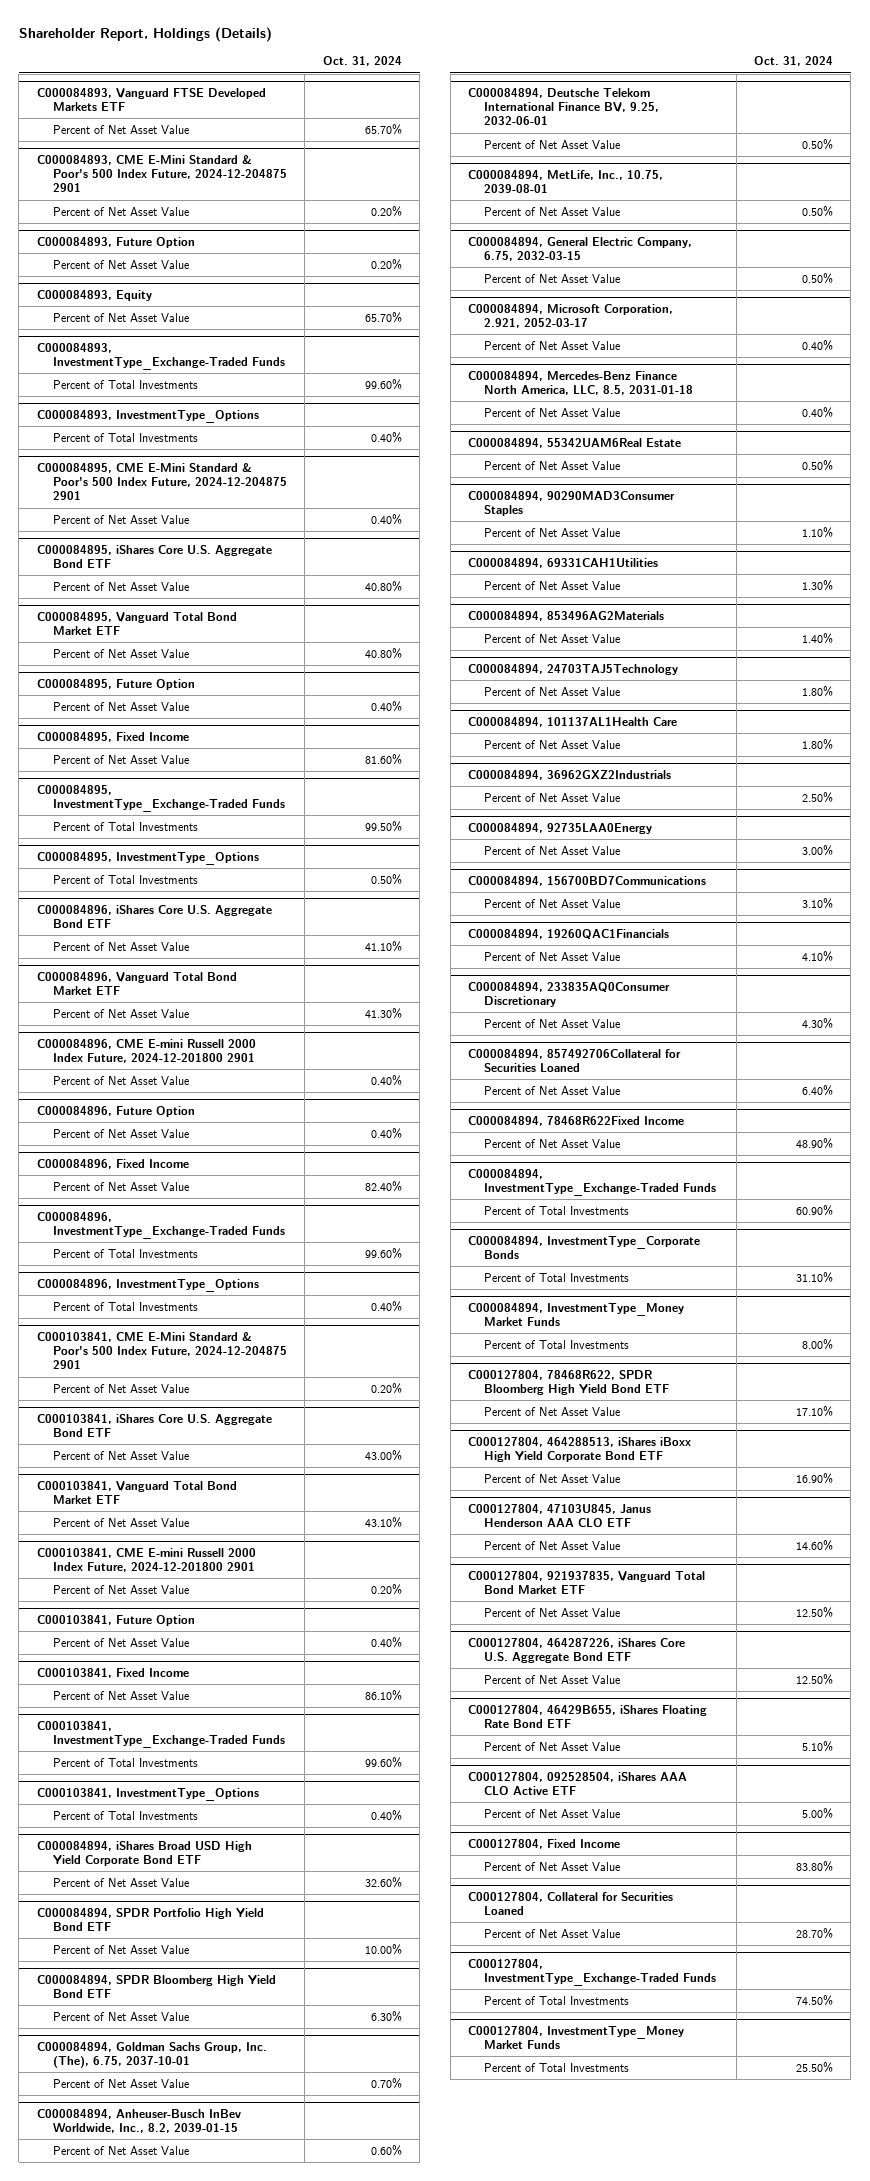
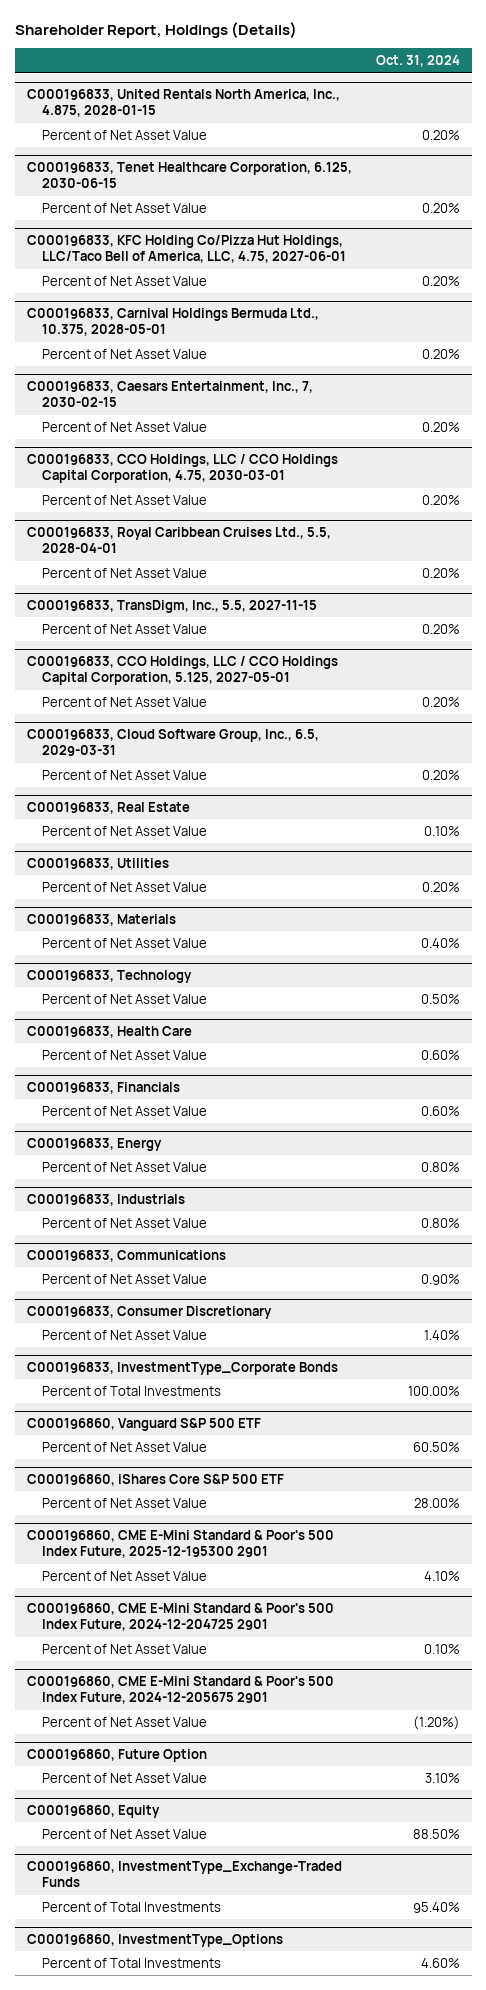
- C000084893, Vanguard FTSE Developed Markets ETF
- Percent of Net Asset Value | 65.70%
- C000084893, CME E-Mini Standard & Poor's 500 Index Future, 2024-12-204875 2901
+ C000196833, United Rentals North America, Inc., 4.875, 2028-01-15
- C000084893, Future Option
+ C000196833, Tenet Healthcare Corporation, 6.125, 2030-06-15
- C000084893, Equity
- Percent of Net Asset Value | 65.70%
- C000084893, InvestmentType_Exchange-Traded Funds
- Percent of Total Investments | 99.60%
- C000084893, InvestmentType_Options
- Percent of Total Investments | 0.40%
- C000084895, CME E-Mini Standard & Poor's 500 Index Future, 2024-12-204875 2901
- Percent of Net Asset Value | 0.40%
- C000084895, iShares Core U.S. Aggregate Bond ETF
- Percent of Net Asset Value | 40.80%
- C000084895, Vanguard Total Bond Market ETF
- Percent of Net Asset Value | 40.80%
- C000084895, Future Option
- Percent of Net Asset Value | 0.40%
- C000084895, Fixed Income
- Percent of Net Asset Value | 81.60%
- C000084895, InvestmentType_Exchange-Traded Funds
- Percent of Total Investments | 99.50%
- C000084895, InvestmentType_Options
- Percent of Total Investments | 0.50%
- C000084896, iShares Core U.S. Aggregate Bond ETF
- Percent of Net Asset Value | 41.10%
- C000084896, Vanguard Total Bond Market ETF
- Percent of Net Asset Value | 41.30%
- C000084896, CME E-mini Russell 2000 Index Future, 2024-12-201800 2901
- Percent of Net Asset Value | 0.40%
- C000084896, Future Option
- Percent of Net Asset Value | 0.40%
- C000084896, Fixed Income
- Percent of Net Asset Value | 82.40%
- C000084896, InvestmentType_Exchange-Traded Funds
- Percent of Total Investments | 99.60%
- C000084896, InvestmentType_Options
- Percent of Total Investments | 0.40%
- C000103841, CME E-Mini Standard & Poor's 500 Index Future, 2024-12-204875 2901
+ C000196833, KFC Holding Co/Pizza Hut Holdings, LLC/Taco Bell of America, LLC, 4.75, 2027-06-01
- C000103841, iShares Core U.S. Aggregate Bond ETF
- Percent of Net Asset Value | 43.00%
- C000103841, Vanguard Total Bond Market ETF
- Percent of Net Asset Value | 43.10%
- C000103841, CME E-mini Russell 2000 Index Future, 2024-12-201800 2901
+ C000196833, Carnival Holdings Bermuda Ltd., 10.375, 2028-05-01
- C000103841, Future Option
- Percent of Net Asset Value | 0.40%
- C000103841, Fixed Income
- Percent of Net Asset Value | 86.10%
- C000103841, InvestmentType_Exchange-Traded Funds
- Percent of Total Investments | 99.60%
- C000103841, InvestmentType_Options
- Percent of Total Investments | 0.40%
- C000084894, iShares Broad USD High Yield Corporate Bond ETF
- Percent of Net Asset Value | 32.60%
- C000084894, SPDR Portfolio High Yield Bond ETF
- Percent of Net Asset Value | 10.00%
- C000084894, SPDR Bloomberg High Yield Bond ETF
- Percent of Net Asset Value | 6.30%
- C000084894, Goldman Sachs Group, Inc. (The), 6.75, 2037-10-01
- Percent of Net Asset Value | 0.70%
- C000084894, Anheuser-Busch InBev Worldwide, Inc., 8.2, 2039-01-15
- Percent of Net Asset Value | 0.60%
- C000084894, Deutsche Telekom International Finance BV, 9.25, 2032-06-01
- Percent of Net Asset Value | 0.50%
- C000084894, MetLife, Inc., 10.75, 2039-08-01
- Percent of Net Asset Value | 0.50%
- C000084894, General Electric Company, 6.75, 2032-03-15
- Percent of Net Asset Value | 0.50%
- C000084894, Microsoft Corporation, 2.921, 2052-03-17
- Percent of Net Asset Value | 0.40%
- C000084894, Mercedes-Benz Finance North America, LLC, 8.5, 2031-01-18
+ C000196833, Caesars Entertainment, Inc., 7, 2030-02-15
+ Percent of Net Asset Value | 0.20%
+ C000196833, CCO Holdings, LLC / CCO Holdings Capital Corporation, 4.75, 2030-03-01
+ Percent of Net Asset Value | 0.20%
+ C000196833, Royal Caribbean Cruises Ltd., 5.5, 2028-04-01
+ Percent of Net Asset Value | 0.20%
+ C000196833, TransDigm, Inc., 5.5, 2027-11-15
+ Percent of Net Asset Value | 0.20%
+ C000196833, CCO Holdings, LLC / CCO Holdings Capital Corporation, 5.125, 2027-05-01
+ Percent of Net Asset Value | 0.20%
+ C000196833, Cloud Software Group, Inc., 6.5, 2029-03-31
+ Percent of Net Asset Value | 0.20%
+ C000196833, Real Estate
+ Percent of Net Asset Value | 0.10%
+ C000196833, Utilities
+ Percent of Net Asset Value | 0.20%
+ C000196833, Materials
- C000084894, 55342UAM6Real Estate
+ C000196833, Technology
- C000084894, 90290MAD3Consumer Staples
- Percent of Net Asset Value | 1.10%
- C000084894, 69331CAH1Utilities
- Percent of Net Asset Value | 1.30%
- C000084894, 853496AG2Materials
+ C000196833, Health Care
+ Percent of Net Asset Value | 0.60%
+ C000196833, Financials
+ Percent of Net Asset Value | 0.60%
+ C000196833, Energy
+ Percent of Net Asset Value | 0.80%
+ C000196833, Industrials
+ Percent of Net Asset Value | 0.80%
+ C000196833, Communications
+ Percent of Net Asset Value | 0.90%
+ C000196833, Consumer Discretionary
- C000084894, 24703TAJ5Technology
- Percent of Net Asset Value | 1.80%
- C000084894, 101137AL1Health Care
- Percent of Net Asset Value | 1.80%
- C000084894, 36962GXZ2Industrials
- Percent of Net Asset Value | 2.50%
- C000084894, 92735LAA0Energy
- Percent of Net Asset Value | 3.00%
- C000084894, 156700BD7Communications
- Percent of Net Asset Value | 3.10%
- C000084894, 19260QAC1Financials
+ C000196833, InvestmentType_Corporate Bonds
+ Percent of Total Investments | 100.00%
+ C000196860, Vanguard S&P 500 ETF
+ Percent of Net Asset Value | 60.50%
+ C000196860, iShares Core S&P 500 ETF
+ Percent of Net Asset Value | 28.00%
+ C000196860, CME E-Mini Standard & Poor's 500 Index Future, 2025-12-195300 2901
- C000084894, 233835AQ0Consumer Discretionary
- Percent of Net Asset Value | 4.30%
- C000084894, 857492706Collateral for Securities Loaned
- Percent of Net Asset Value | 6.40%
- C000084894, 78468R622Fixed Income
- Percent of Net Asset Value | 48.90%
- C000084894, InvestmentType_Exchange-Traded Funds
- Percent of Total Investments | 60.90%
- C000084894, InvestmentType_Corporate Bonds
- Percent of Total Investments | 31.10%
- C000084894, InvestmentType_Money Market Funds
- Percent of Total Investments | 8.00%
- C000127804, 78468R622, SPDR Bloomberg High Yield Bond ETF
- Percent of Net Asset Value | 17.10%
- C000127804, 464288513, iShares iBoxx High Yield Corporate Bond ETF
- Percent of Net Asset Value | 16.90%
- C000127804, 47103U845, Janus Henderson AAA CLO ETF
- Percent of Net Asset Value | 14.60%
- C000127804, 921937835, Vanguard Total Bond Market ETF
- Percent of Net Asset Value | 12.50%
- C000127804, 464287226, iShares Core U.S. Aggregate Bond ETF
- Percent of Net Asset Value | 12.50%
- C000127804, 46429B655, iShares Floating Rate Bond ETF
- Percent of Net Asset Value | 5.10%
- C000127804, 092528504, iShares AAA CLO Active ETF
- Percent of Net Asset Value | 5.00%
- C000127804, Fixed Income
- Percent of Net Asset Value | 83.80%
- C000127804, Collateral for Securities Loaned
- Percent of Net Asset Value | 28.70%
- C000127804, InvestmentType_Exchange-Traded Funds
- Percent of Total Investments | 74.50%
- C000127804, InvestmentType_Money Market Funds
- Percent of Total Investments | 25.50%
+ C000196860, CME E-Mini Standard & Poor's 500 Index Future, 2024-12-204725 2901
+ Percent of Net Asset Value | 0.10%
+ C000196860, CME E-Mini Standard & Poor's 500 Index Future, 2024-12-205675 2901
+ Percent of Net Asset Value | (1.20%)
+ C000196860, Future Option
+ Percent of Net Asset Value | 3.10%
+ C000196860, Equity
+ Percent of Net Asset Value | 88.50%
+ C000196860, InvestmentType_Exchange-Traded Funds
+ Percent of Total Investments | 95.40%
+ C000196860, InvestmentType_Options
+ Percent of Total Investments | 4.60%

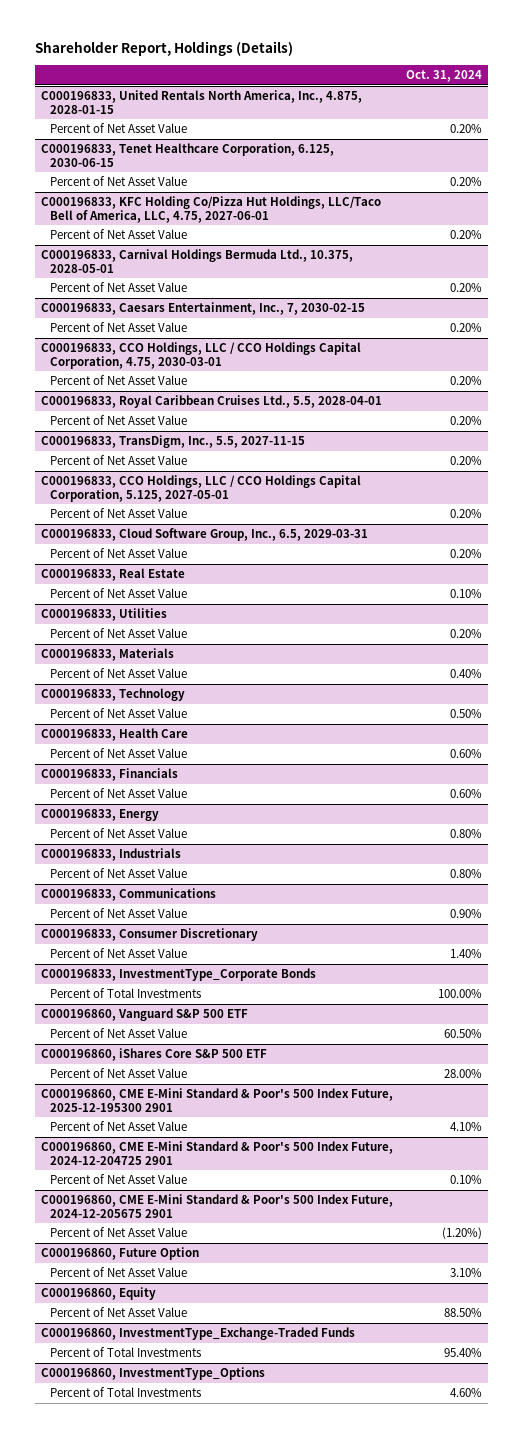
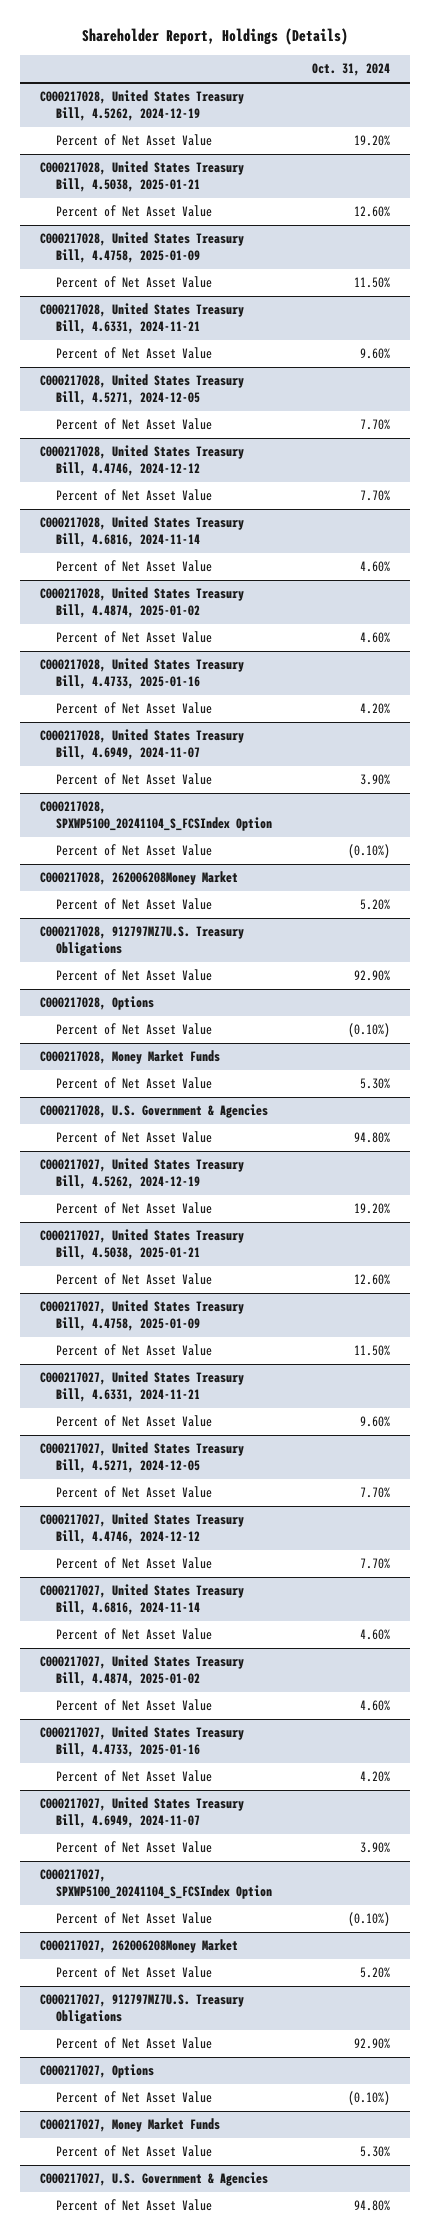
- C000196833, United Rentals North America, Inc., 4.875, 2028-01-15
- Percent of Net Asset Value | 0.20%
- C000196833, Tenet Healthcare Corporation, 6.125, 2030-06-15
- Percent of Net Asset Value | 0.20%
- C000196833, KFC Holding Co/Pizza Hut Holdings, LLC/Taco Bell of America, LLC, 4.75, 2027-06-01
- Percent of Net Asset Value | 0.20%
- C000196833, Carnival Holdings Bermuda Ltd., 10.375, 2028-05-01
- Percent of Net Asset Value | 0.20%
- C000196833, Caesars Entertainment, Inc., 7, 2030-02-15
- Percent of Net Asset Value | 0.20%
- C000196833, CCO Holdings, LLC / CCO Holdings Capital Corporation, 4.75, 2030-03-01
- Percent of Net Asset Value | 0.20%
- C000196833, Royal Caribbean Cruises Ltd., 5.5, 2028-04-01
- Percent of Net Asset Value | 0.20%
- C000196833, TransDigm, Inc., 5.5, 2027-11-15
- Percent of Net Asset Value | 0.20%
- C000196833, CCO Holdings, LLC / CCO Holdings Capital Corporation, 5.125, 2027-05-01
- Percent of Net Asset Value | 0.20%
- C000196833, Cloud Software Group, Inc., 6.5, 2029-03-31
- Percent of Net Asset Value | 0.20%
- C000196833, Real Estate
- Percent of Net Asset Value | 0.10%
- C000196833, Utilities
- Percent of Net Asset Value | 0.20%
- C000196833, Materials
- Percent of Net Asset Value | 0.40%
- C000196833, Technology
- Percent of Net Asset Value | 0.50%
- C000196833, Health Care
- Percent of Net Asset Value | 0.60%
- C000196833, Financials
- Percent of Net Asset Value | 0.60%
- C000196833, Energy
- Percent of Net Asset Value | 0.80%
- C000196833, Industrials
- Percent of Net Asset Value | 0.80%
- C000196833, Communications
- Percent of Net Asset Value | 0.90%
- C000196833, Consumer Discretionary
- Percent of Net Asset Value | 1.40%
- C000196833, InvestmentType_Corporate Bonds
- Percent of Total Investments | 100.00%
- C000196860, Vanguard S&P 500 ETF
- Percent of Net Asset Value | 60.50%
- C000196860, iShares Core S&P 500 ETF
- Percent of Net Asset Value | 28.00%
- C000196860, CME E-Mini Standard & Poor's 500 Index Future, 2025-12-195300 2901
- Percent of Net Asset Value | 4.10%
- C000196860, CME E-Mini Standard & Poor's 500 Index Future, 2024-12-204725 2901
- Percent of Net Asset Value | 0.10%
- C000196860, CME E-Mini Standard & Poor's 500 Index Future, 2024-12-205675 2901
- Percent of Net Asset Value | (1.20%)
- C000196860, Future Option
- Percent of Net Asset Value | 3.10%
- C000196860, Equity
- Percent of Net Asset Value | 88.50%
- C000196860, InvestmentType_Exchange-Traded Funds
- Percent of Total Investments | 95.40%
- C000196860, InvestmentType_Options
- Percent of Total Investments | 4.60%
+ C000217028, United States Treasury Bill, 4.5262, 2024-12-19
+ Percent of Net Asset Value | 19.20%
+ C000217028, United States Treasury Bill, 4.5038, 2025-01-21
+ Percent of Net Asset Value | 12.60%
+ C000217028, United States Treasury Bill, 4.4758, 2025-01-09
+ Percent of Net Asset Value | 11.50%
+ C000217028, United States Treasury Bill, 4.6331, 2024-11-21
+ Percent of Net Asset Value | 9.60%
+ C000217028, United States Treasury Bill, 4.5271, 2024-12-05
+ Percent of Net Asset Value | 7.70%
+ C000217028, United States Treasury Bill, 4.4746, 2024-12-12
+ Percent of Net Asset Value | 7.70%
+ C000217028, United States Treasury Bill, 4.6816, 2024-11-14
+ Percent of Net Asset Value | 4.60%
+ C000217028, United States Treasury Bill, 4.4874, 2025-01-02
+ Percent of Net Asset Value | 4.60%
+ C000217028, United States Treasury Bill, 4.4733, 2025-01-16
+ Percent of Net Asset Value | 4.20%
+ C000217028, United States Treasury Bill, 4.6949, 2024-11-07
+ Percent of Net Asset Value | 3.90%
+ C000217028, SPXWP5100_20241104_S_FCSIndex Option
+ Percent of Net Asset Value | (0.10%)
+ C000217028, 262006208Money Market
+ Percent of Net Asset Value | 5.20%
+ C000217028, 912797MZ7U.S. Treasury Obligations
+ Percent of Net Asset Value | 92.90%
+ C000217028, Options
+ Percent of Net Asset Value | (0.10%)
+ C000217028, Money Market Funds
+ Percent of Net Asset Value | 5.30%
+ C000217028, U.S. Government & Agencies
+ Percent of Net Asset Value | 94.80%
+ C000217027, United States Treasury Bill, 4.5262, 2024-12-19
+ Percent of Net Asset Value | 19.20%
+ C000217027, United States Treasury Bill, 4.5038, 2025-01-21
+ Percent of Net Asset Value | 12.60%
+ C000217027, United States Treasury Bill, 4.4758, 2025-01-09
+ Percent of Net Asset Value | 11.50%
+ C000217027, United States Treasury Bill, 4.6331, 2024-11-21
+ Percent of Net Asset Value | 9.60%
+ C000217027, United States Treasury Bill, 4.5271, 2024-12-05
+ Percent of Net Asset Value | 7.70%
+ C000217027, United States Treasury Bill, 4.4746, 2024-12-12
+ Percent of Net Asset Value | 7.70%
+ C000217027, United States Treasury Bill, 4.6816, 2024-11-14
+ Percent of Net Asset Value | 4.60%
+ C000217027, United States Treasury Bill, 4.4874, 2025-01-02
+ Percent of Net Asset Value | 4.60%
+ C000217027, United States Treasury Bill, 4.4733, 2025-01-16
+ Percent of Net Asset Value | 4.20%
+ C000217027, United States Treasury Bill, 4.6949, 2024-11-07
+ Percent of Net Asset Value | 3.90%
+ C000217027, SPXWP5100_20241104_S_FCSIndex Option
+ Percent of Net Asset Value | (0.10%)
+ C000217027, 262006208Money Market
+ Percent of Net Asset Value | 5.20%
+ C000217027, 912797MZ7U.S. Treasury Obligations
+ Percent of Net Asset Value | 92.90%
+ C000217027, Options
+ Percent of Net Asset Value | (0.10%)
+ C000217027, Money Market Funds
+ Percent of Net Asset Value | 5.30%
+ C000217027, U.S. Government & Agencies
+ Percent of Net Asset Value | 94.80%

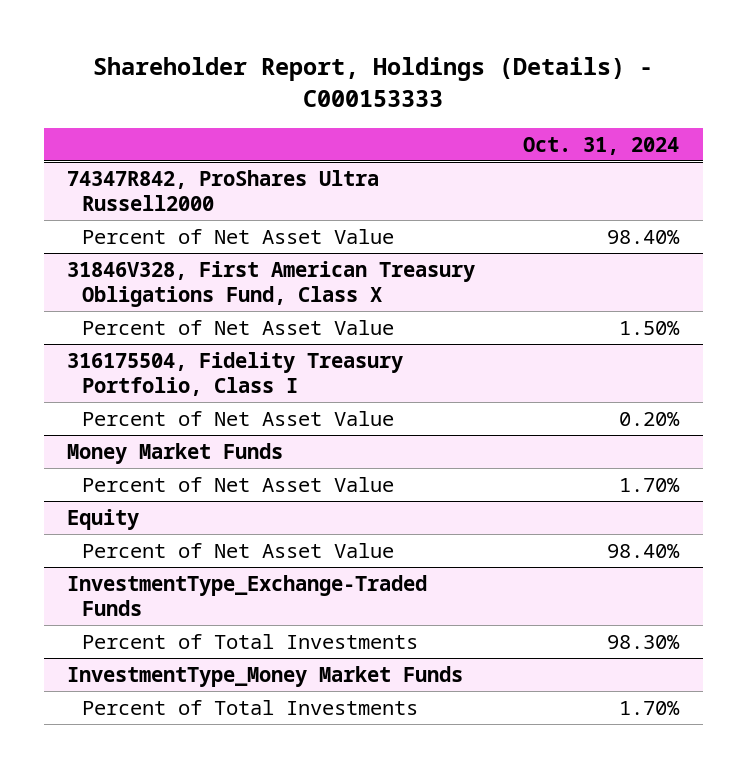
- Shareholder Report, Holdings (Details)
+ Shareholder Report, Holdings (Details) - C000153333
- C000217028, United States Treasury Bill, 4.5262, 2024-12-19
- Percent of Net Asset Value | 19.20%
- C000217028, United States Treasury Bill, 4.5038, 2025-01-21
- Percent of Net Asset Value | 12.60%
- C000217028, United States Treasury Bill, 4.4758, 2025-01-09
- Percent of Net Asset Value | 11.50%
- C000217028, United States Treasury Bill, 4.6331, 2024-11-21
- Percent of Net Asset Value | 9.60%
- C000217028, United States Treasury Bill, 4.5271, 2024-12-05
- Percent of Net Asset Value | 7.70%
- C000217028, United States Treasury Bill, 4.4746, 2024-12-12
- Percent of Net Asset Value | 7.70%
- C000217028, United States Treasury Bill, 4.6816, 2024-11-14
- Percent of Net Asset Value | 4.60%
- C000217028, United States Treasury Bill, 4.4874, 2025-01-02
- Percent of Net Asset Value | 4.60%
- C000217028, United States Treasury Bill, 4.4733, 2025-01-16
- Percent of Net Asset Value | 4.20%
- C000217028, United States Treasury Bill, 4.6949, 2024-11-07
- Percent of Net Asset Value | 3.90%
- C000217028, SPXWP5100_20241104_S_FCSIndex Option
- Percent of Net Asset Value | (0.10%)
- C000217028, 262006208Money Market
- Percent of Net Asset Value | 5.20%
- C000217028, 912797MZ7U.S. Treasury Obligations
- Percent of Net Asset Value | 92.90%
- C000217028, Options
- Percent of Net Asset Value | (0.10%)
- C000217028, Money Market Funds
- Percent of Net Asset Value | 5.30%
- C000217028, U.S. Government & Agencies
- Percent of Net Asset Value | 94.80%
- C000217027, United States Treasury Bill, 4.5262, 2024-12-19
- Percent of Net Asset Value | 19.20%
- C000217027, United States Treasury Bill, 4.5038, 2025-01-21
- Percent of Net Asset Value | 12.60%
- C000217027, United States Treasury Bill, 4.4758, 2025-01-09
- Percent of Net Asset Value | 11.50%
- C000217027, United States Treasury Bill, 4.6331, 2024-11-21
- Percent of Net Asset Value | 9.60%
- C000217027, United States Treasury Bill, 4.5271, 2024-12-05
- Percent of Net Asset Value | 7.70%
- C000217027, United States Treasury Bill, 4.4746, 2024-12-12
- Percent of Net Asset Value | 7.70%
- C000217027, United States Treasury Bill, 4.6816, 2024-11-14
- Percent of Net Asset Value | 4.60%
- C000217027, United States Treasury Bill, 4.4874, 2025-01-02
- Percent of Net Asset Value | 4.60%
- C000217027, United States Treasury Bill, 4.4733, 2025-01-16
- Percent of Net Asset Value | 4.20%
- C000217027, United States Treasury Bill, 4.6949, 2024-11-07
- Percent of Net Asset Value | 3.90%
- C000217027, SPXWP5100_20241104_S_FCSIndex Option
- Percent of Net Asset Value | (0.10%)
- C000217027, 262006208Money Market
- Percent of Net Asset Value | 5.20%
- C000217027, 912797MZ7U.S. Treasury Obligations
- Percent of Net Asset Value | 92.90%
- C000217027, Options
- Percent of Net Asset Value | (0.10%)
- C000217027, Money Market Funds
- Percent of Net Asset Value | 5.30%
- C000217027, U.S. Government & Agencies
- Percent of Net Asset Value | 94.80%
+ 74347R842, ProShares Ultra Russell2000
+ Percent of Net Asset Value | 98.40%
+ 31846V328, First American Treasury Obligations Fund, Class X
+ Percent of Net Asset Value | 1.50%
+ 316175504, Fidelity Treasury Portfolio, Class I
+ Percent of Net Asset Value | 0.20%
+ Money Market Funds
+ Percent of Net Asset Value | 1.70%
+ Equity
+ Percent of Net Asset Value | 98.40%
+ InvestmentType_Exchange-Traded Funds
+ Percent of Total Investments | 98.30%
+ InvestmentType_Money Market Funds
+ Percent of Total Investments | 1.70%

